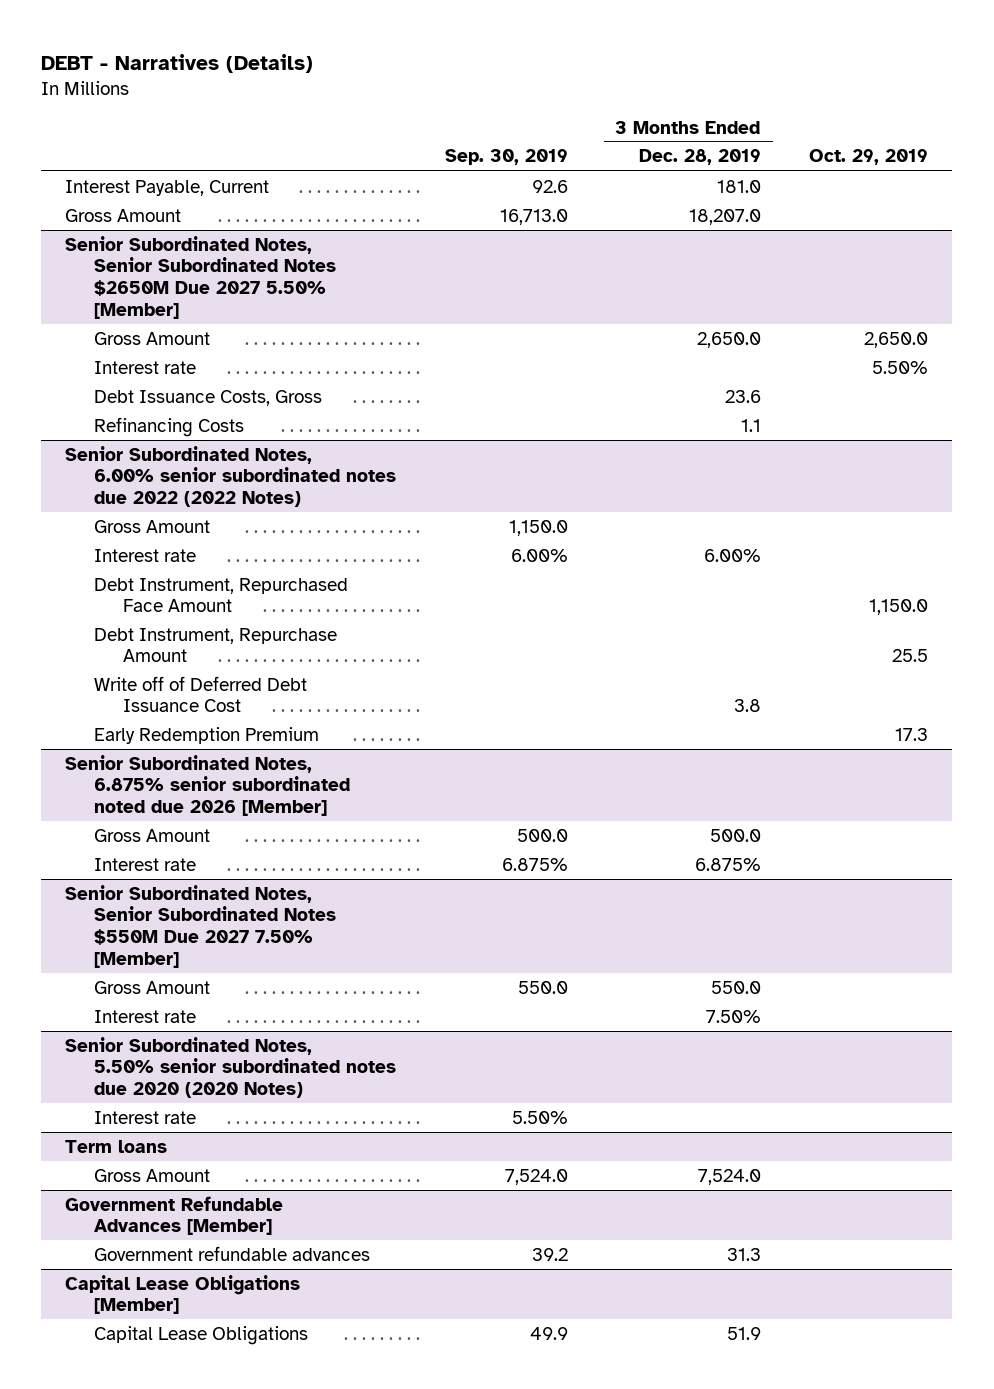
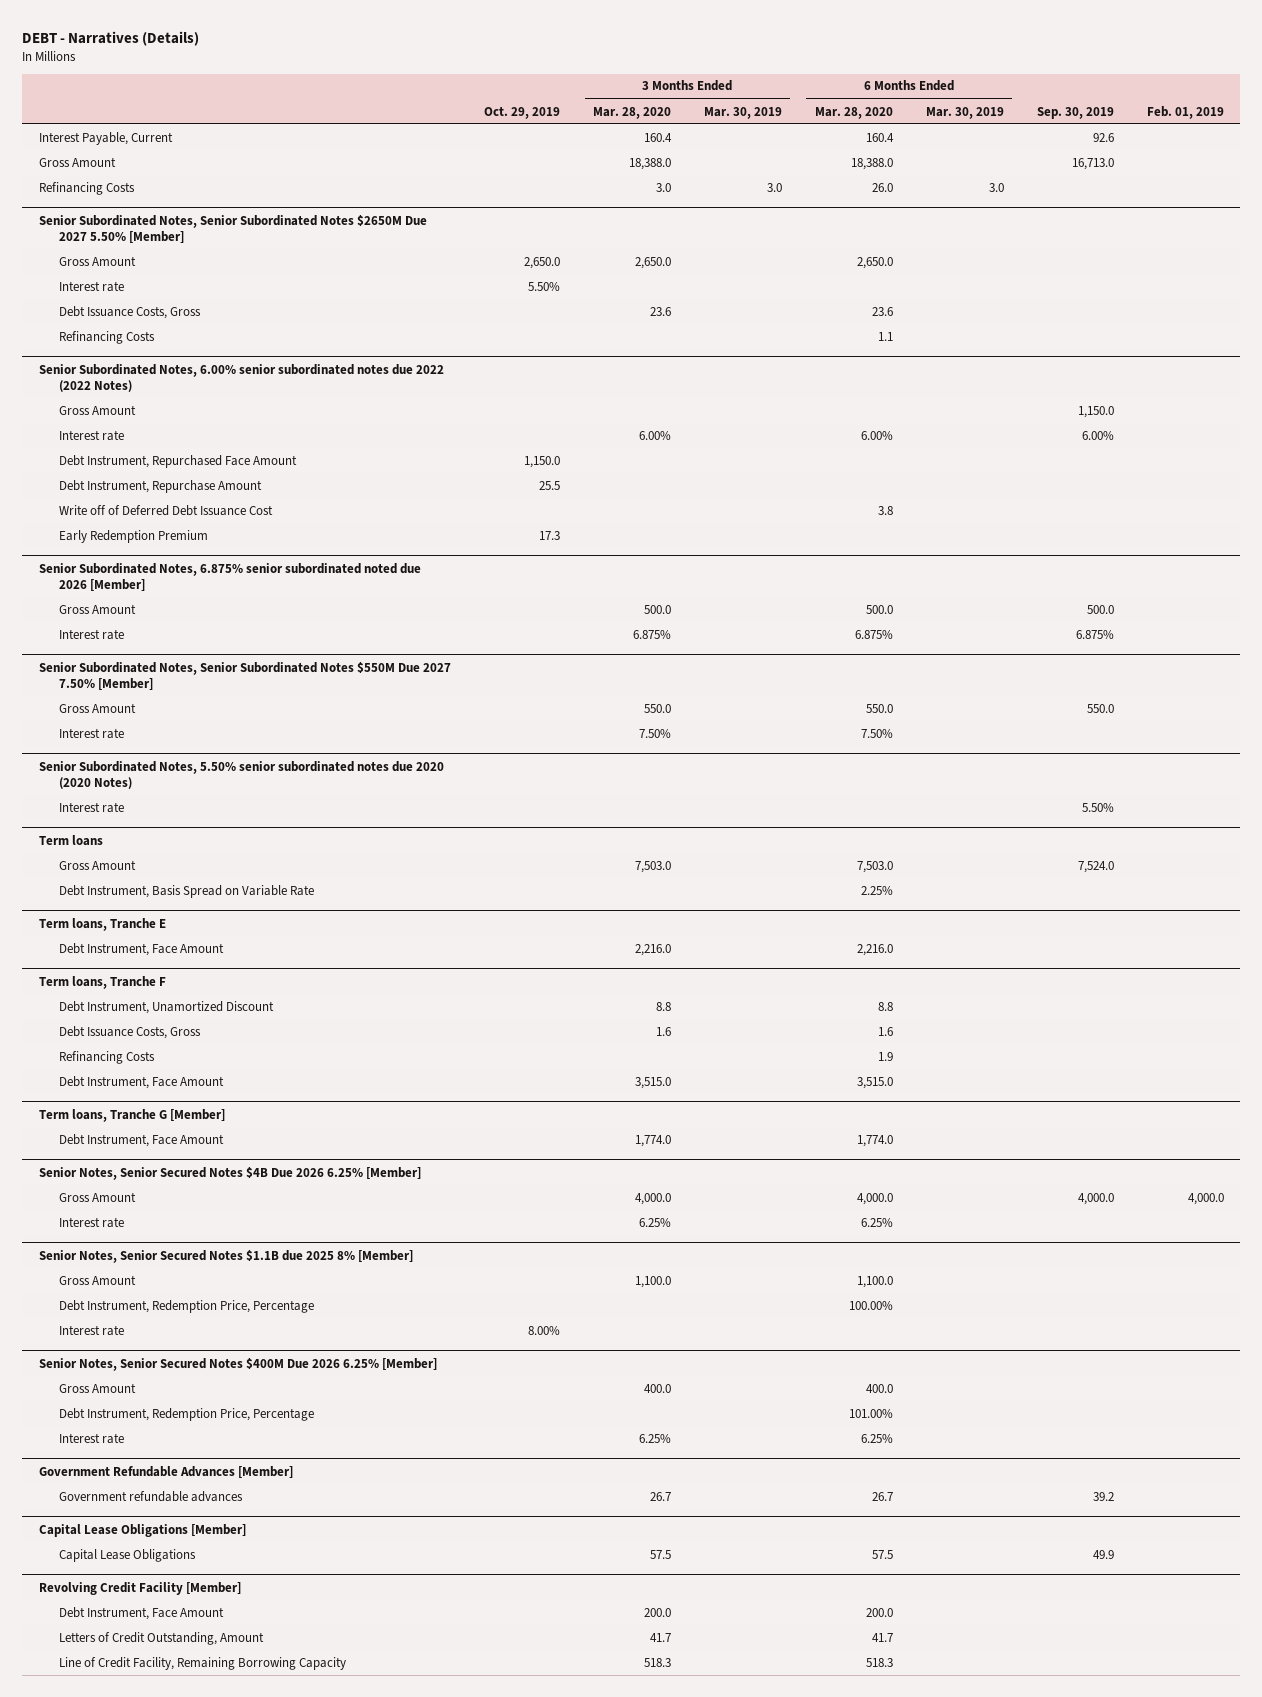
- | Sep. 30, 2019 | 3 Months Ended Dec. 28, 2019 | Oct. 29, 2019
+ | Oct. 29, 2019 | 3 Months Ended Mar. 28, 2020 | 3 Months Ended Mar. 30, 2019 | 6 Months Ended Mar. 28, 2020 | 6 Months Ended Mar. 30, 2019 | Sep. 30, 2019 | Feb. 01, 2019
+ Refinancing Costs | | 3.0 | 3.0 | 26.0 | 3.0 | |
@ Term loans
+ Debt Instrument, Basis Spread on Variable Rate | | | | 2.25% | | |
+ Term loans, Tranche E
+ Debt Instrument, Face Amount | | 2,216.0 | | 2,216.0 | | |
+ Term loans, Tranche F
+ Debt Instrument, Unamortized Discount | | 8.8 | | 8.8 | | |
+ Debt Issuance Costs, Gross | | 1.6 | | 1.6 | | |
+ Refinancing Costs | | | | 1.9 | | |
+ Debt Instrument, Face Amount | | 3,515.0 | | 3,515.0 | | |
+ Term loans, Tranche G [Member]
+ Debt Instrument, Face Amount | | 1,774.0 | | 1,774.0 | | |
+ Senior Notes, Senior Secured Notes $4B Due 2026 6.25% [Member]
+ Gross Amount | | 4,000.0 | | 4,000.0 | | 4,000.0 | 4,000.0
+ Interest rate | | 6.25% | | 6.25% | | |
+ Senior Notes, Senior Secured Notes $1.1B due 2025 8% [Member]
+ Gross Amount | | 1,100.0 | | 1,100.0 | | |
+ Debt Instrument, Redemption Price, Percentage | | | | 100.00% | | |
+ Interest rate | 8.00% | | | | | |
+ Senior Notes, Senior Secured Notes $400M Due 2026 6.25% [Member]
+ Gross Amount | | 400.0 | | 400.0 | | |
+ Debt Instrument, Redemption Price, Percentage | | | | 101.00% | | |
+ Interest rate | | 6.25% | | 6.25% | | |
+ Revolving Credit Facility [Member]
+ Debt Instrument, Face Amount | | 200.0 | | 200.0 | | |
+ Letters of Credit Outstanding, Amount | | 41.7 | | 41.7 | | |
+ Line of Credit Facility, Remaining Borrowing Capacity | | 518.3 | | 518.3 | | |

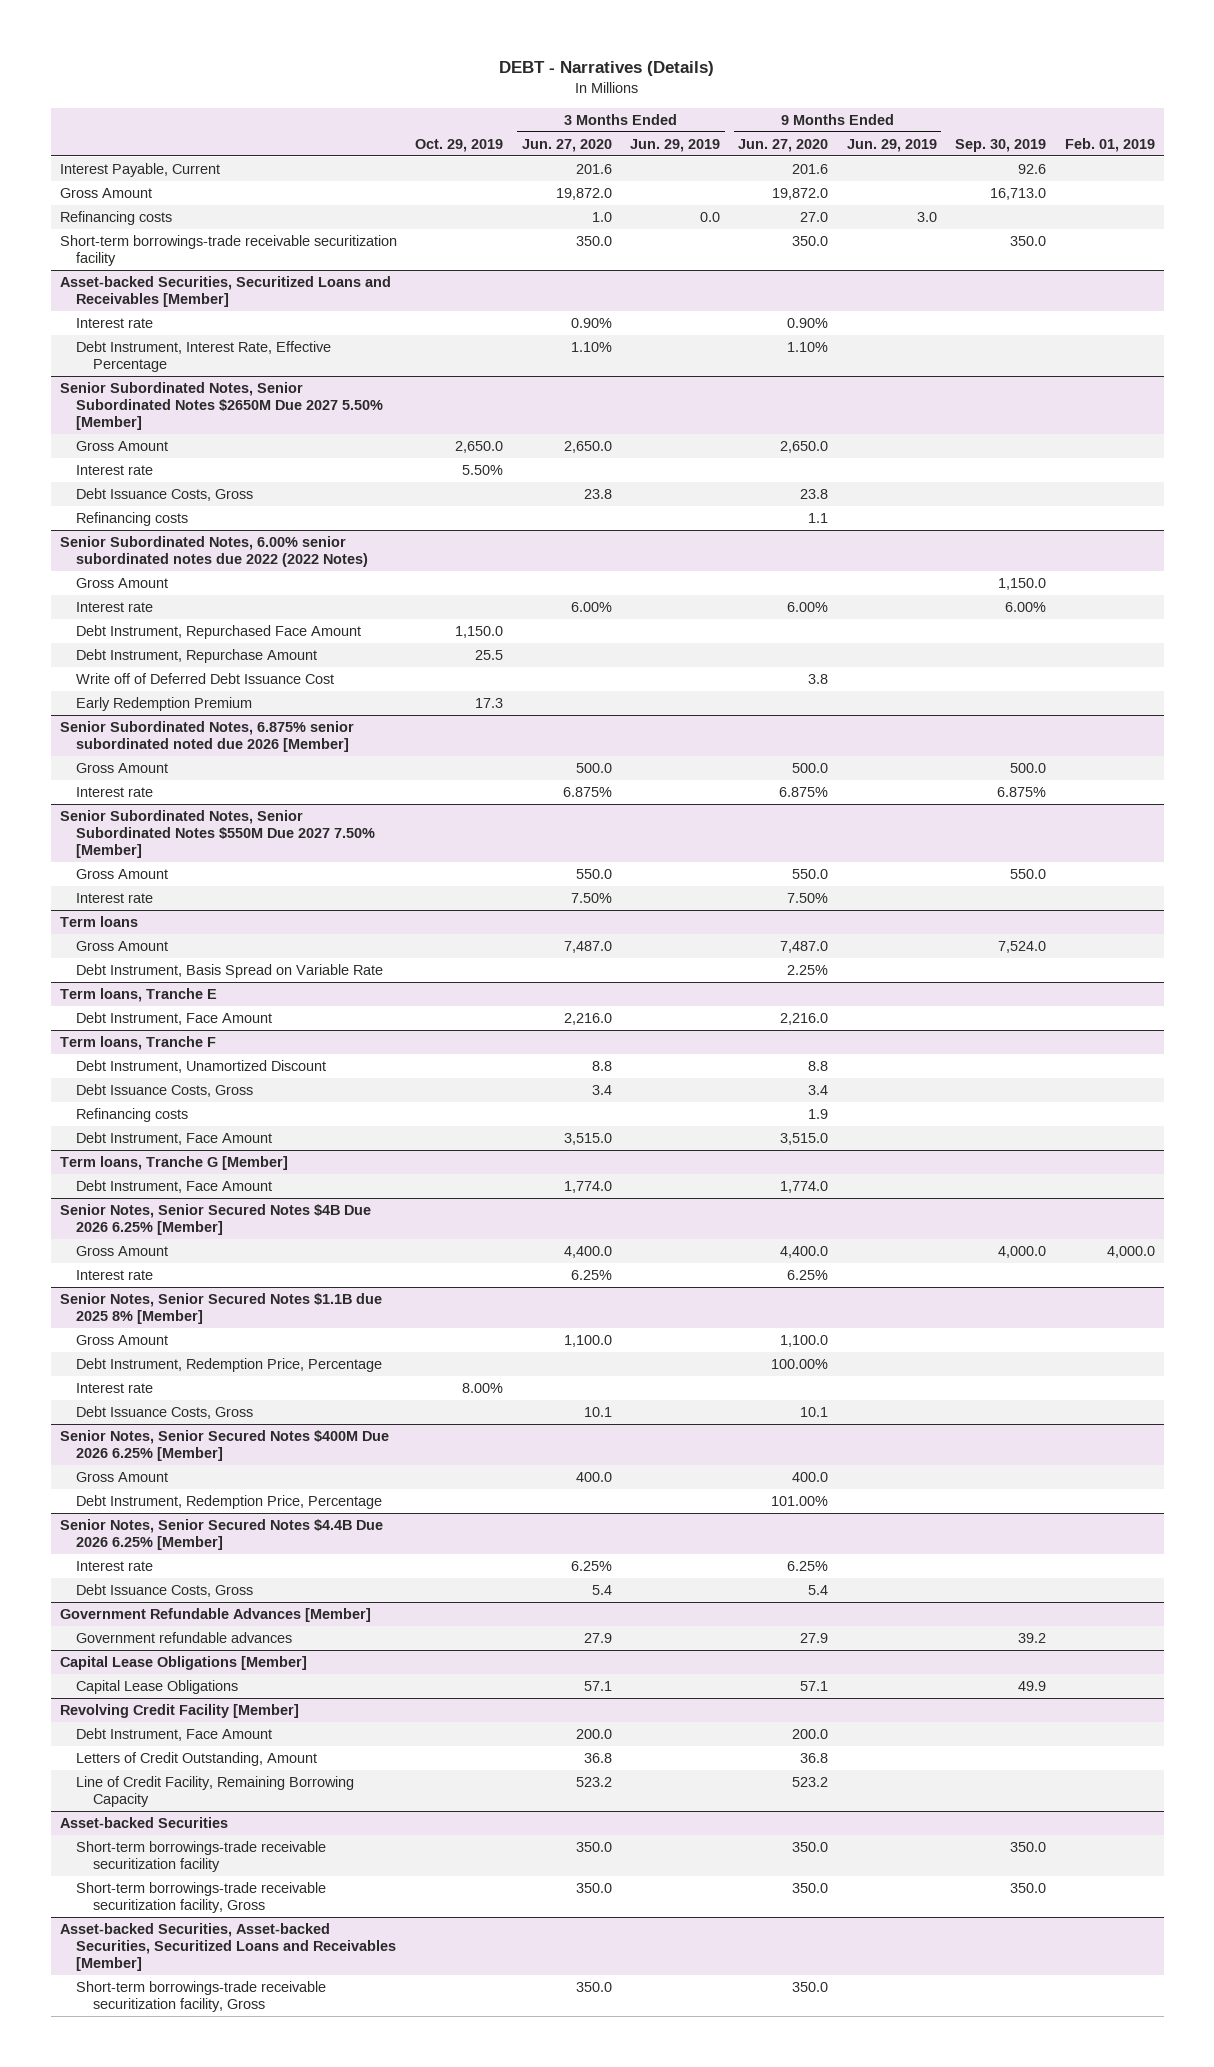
- | Oct. 29, 2019 | 3 Months Ended Mar. 28, 2020 | 3 Months Ended Mar. 30, 2019 | 6 Months Ended Mar. 28, 2020 | 6 Months Ended Mar. 30, 2019 | Sep. 30, 2019 | Feb. 01, 2019
+ | Oct. 29, 2019 | 3 Months Ended Jun. 27, 2020 | 3 Months Ended Jun. 29, 2019 | 9 Months Ended Jun. 27, 2020 | 9 Months Ended Jun. 29, 2019 | Sep. 30, 2019 | Feb. 01, 2019
- Refinancing Costs | | 3.0 | 3.0 | 26.0 | 3.0 | |
+ Refinancing costs | | 1.0 | 0.0 | 27.0 | 3.0 | |
+ Short-term borrowings-trade receivable securitization facility | | 350.0 | | 350.0 | | 350.0 |
+ Asset-backed Securities, Securitized Loans and Receivables [Member]
+ Interest rate | | 0.90% | | 0.90% | | |
+ Debt Instrument, Interest Rate, Effective Percentage | | 1.10% | | 1.10% | | |
@ Senior Subordinated Notes, Senior Subordinated Notes $2650M Due 2027 5.50% [Member]
- Refinancing Costs | | | | 1.1 | | |
+ Refinancing costs | | | | 1.1 | | |
- Senior Subordinated Notes, 5.50% senior subordinated notes due 2020 (2020 Notes)
- Interest rate | | | | | | 5.50% |
@ Term loans, Tranche F
- Refinancing Costs | | | | 1.9 | | |
+ Refinancing costs | | | | 1.9 | | |
@ Senior Notes, Senior Secured Notes $1.1B due 2025 8% [Member]
+ Debt Issuance Costs, Gross | | 10.1 | | 10.1 | | |
@ Senior Notes, Senior Secured Notes $400M Due 2026 6.25% [Member]
- Interest rate | | 6.25% | | 6.25% | | |
+ Senior Notes, Senior Secured Notes $4.4B Due 2026 6.25% [Member]
+ Interest rate | | 6.25% | | 6.25% | | |
+ Debt Issuance Costs, Gross | | 5.4 | | 5.4 | | |
+ Asset-backed Securities
+ Short-term borrowings-trade receivable securitization facility | | 350.0 | | 350.0 | | 350.0 |
+ Short-term borrowings-trade receivable securitization facility, Gross | | 350.0 | | 350.0 | | 350.0 |
+ Asset-backed Securities, Asset-backed Securities, Securitized Loans and Receivables [Member]
+ Short-term borrowings-trade receivable securitization facility, Gross | | 350.0 | | 350.0 | | |

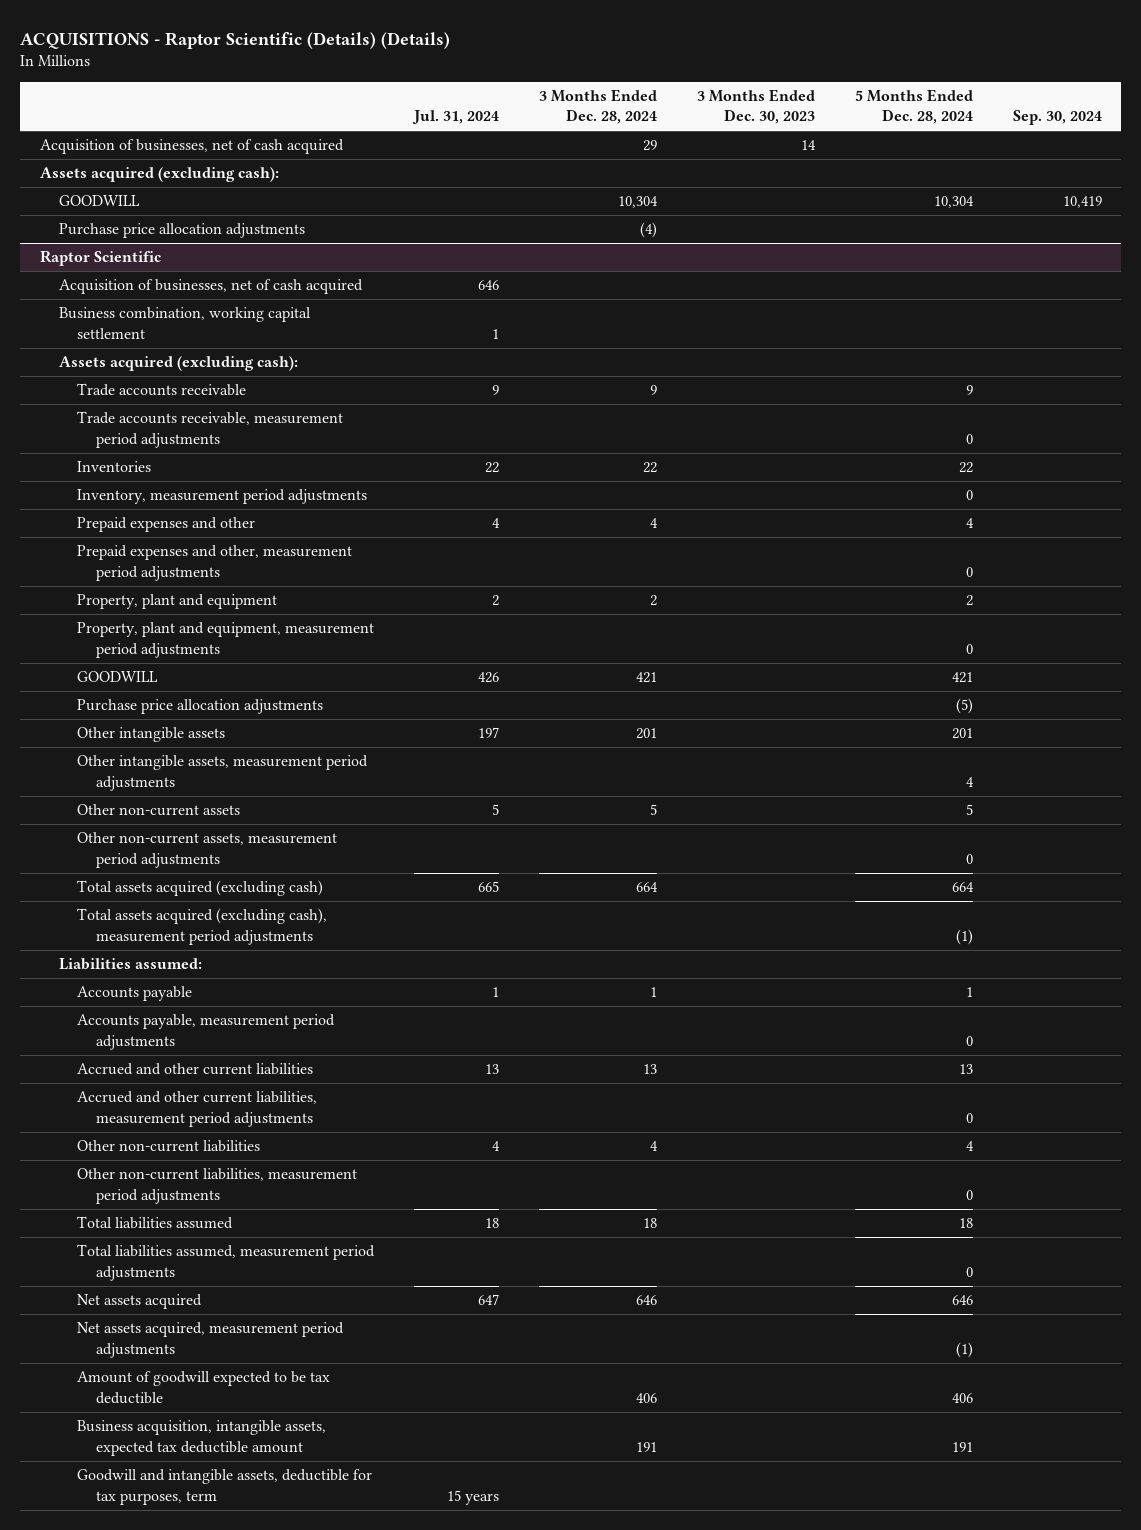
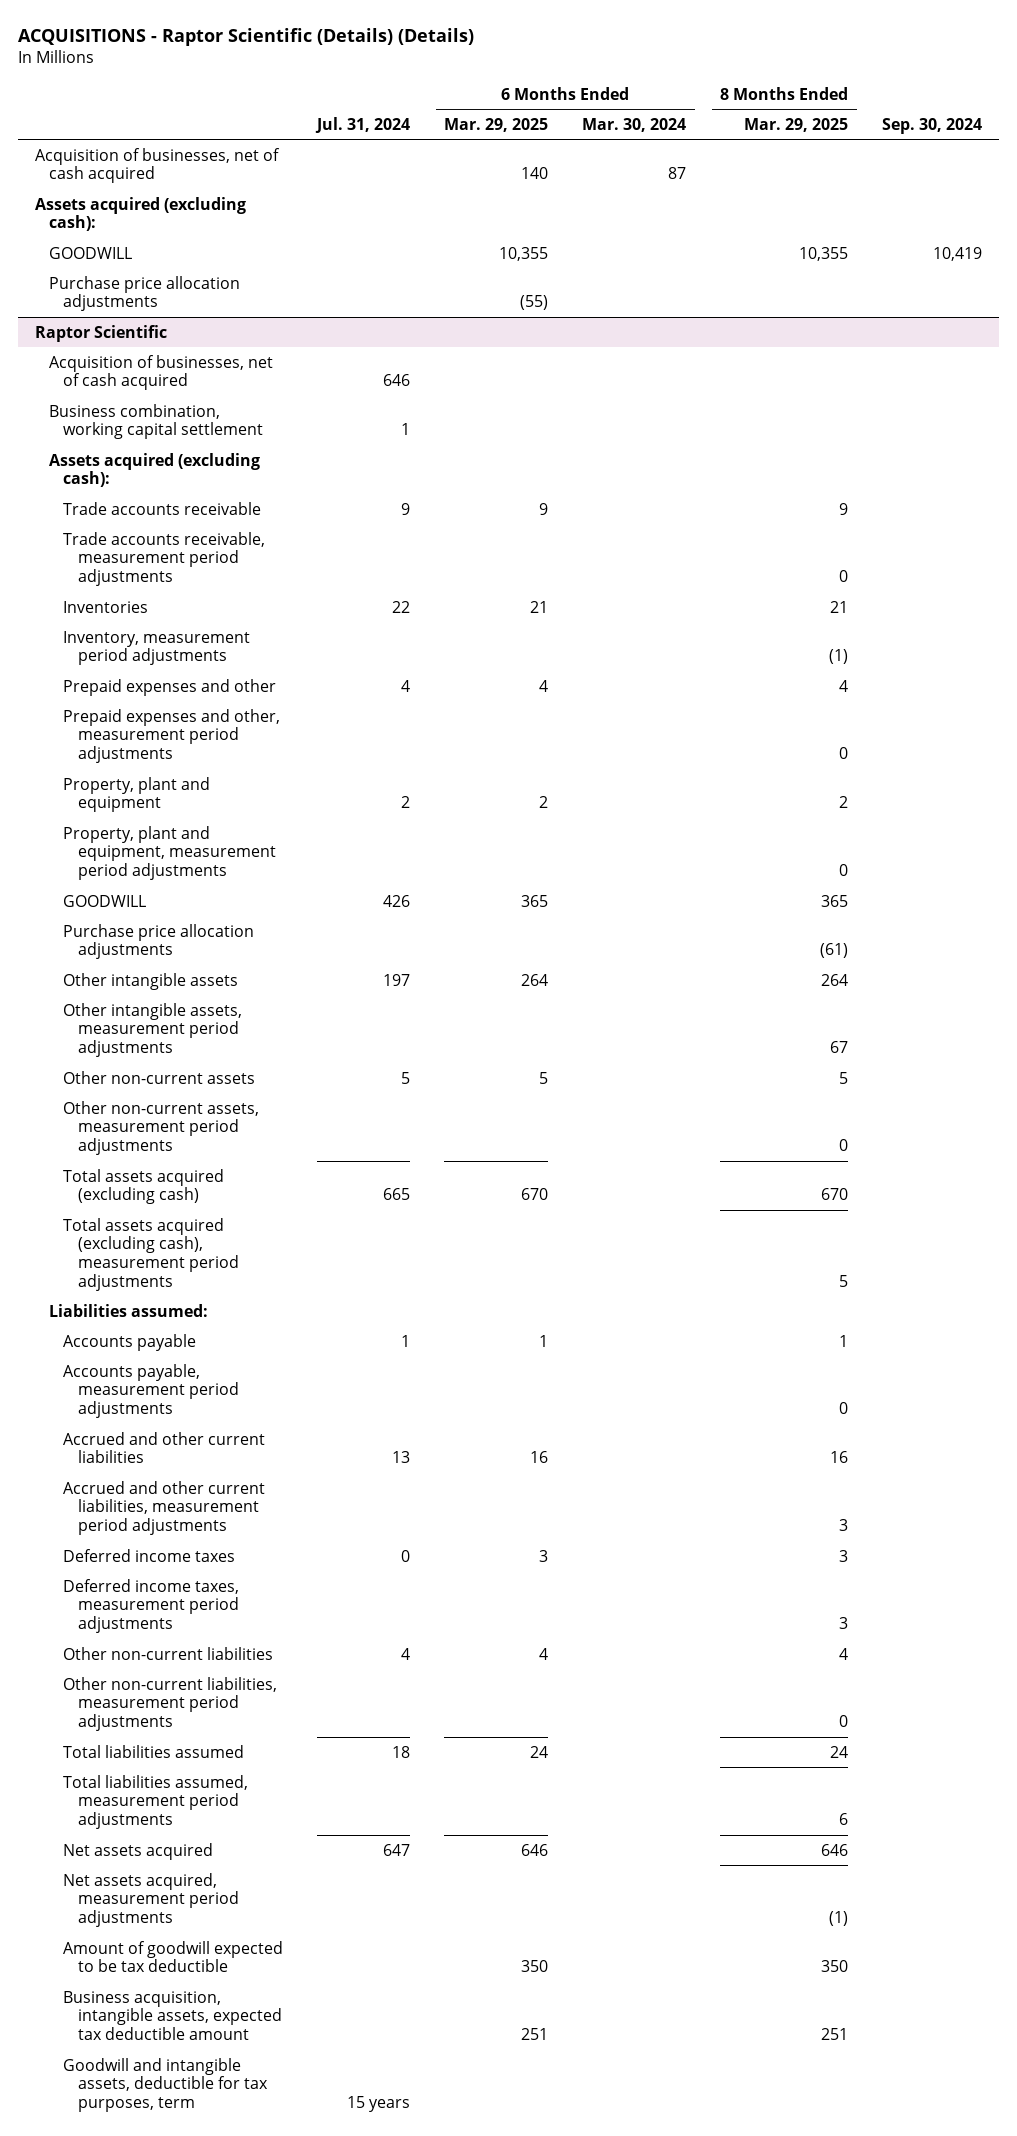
- | Jul. 31, 2024 | 3 Months Ended Dec. 28, 2024 | 3 Months Ended Dec. 30, 2023 | 5 Months Ended Dec. 28, 2024 | Sep. 30, 2024
+ | Jul. 31, 2024 | 6 Months Ended Mar. 29, 2025 | 6 Months Ended Mar. 30, 2024 | 8 Months Ended Mar. 29, 2025 | Sep. 30, 2024
@ Raptor Scientific
+ Deferred income taxes | 0 | 3 | | 3 |
+ Deferred income taxes, measurement period adjustments | | | | 3 |

